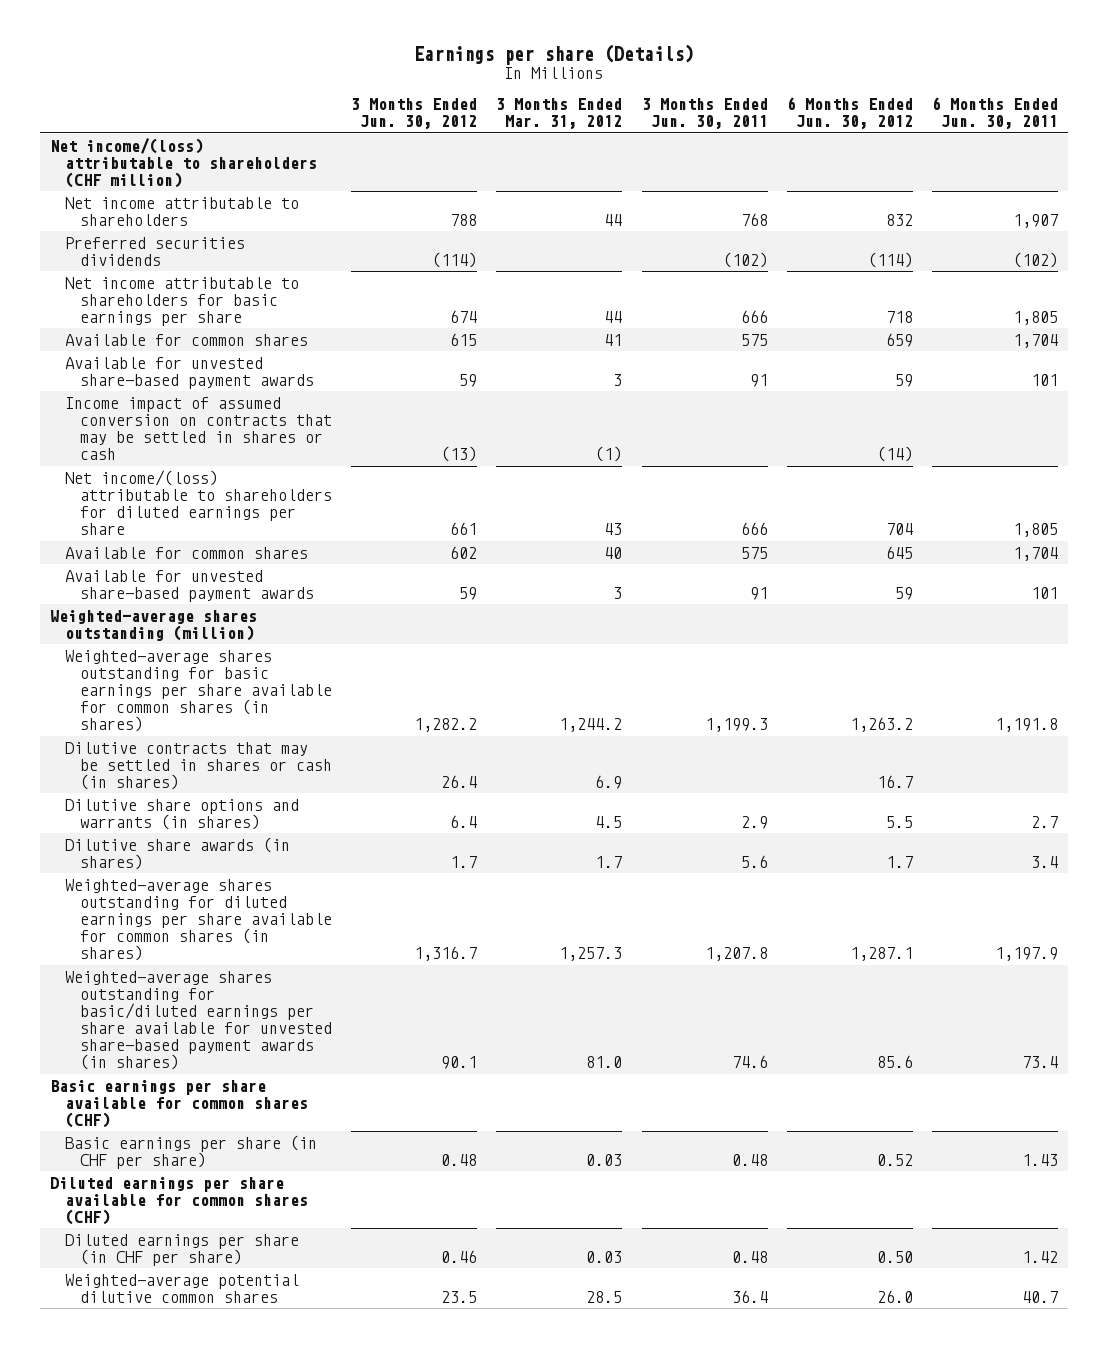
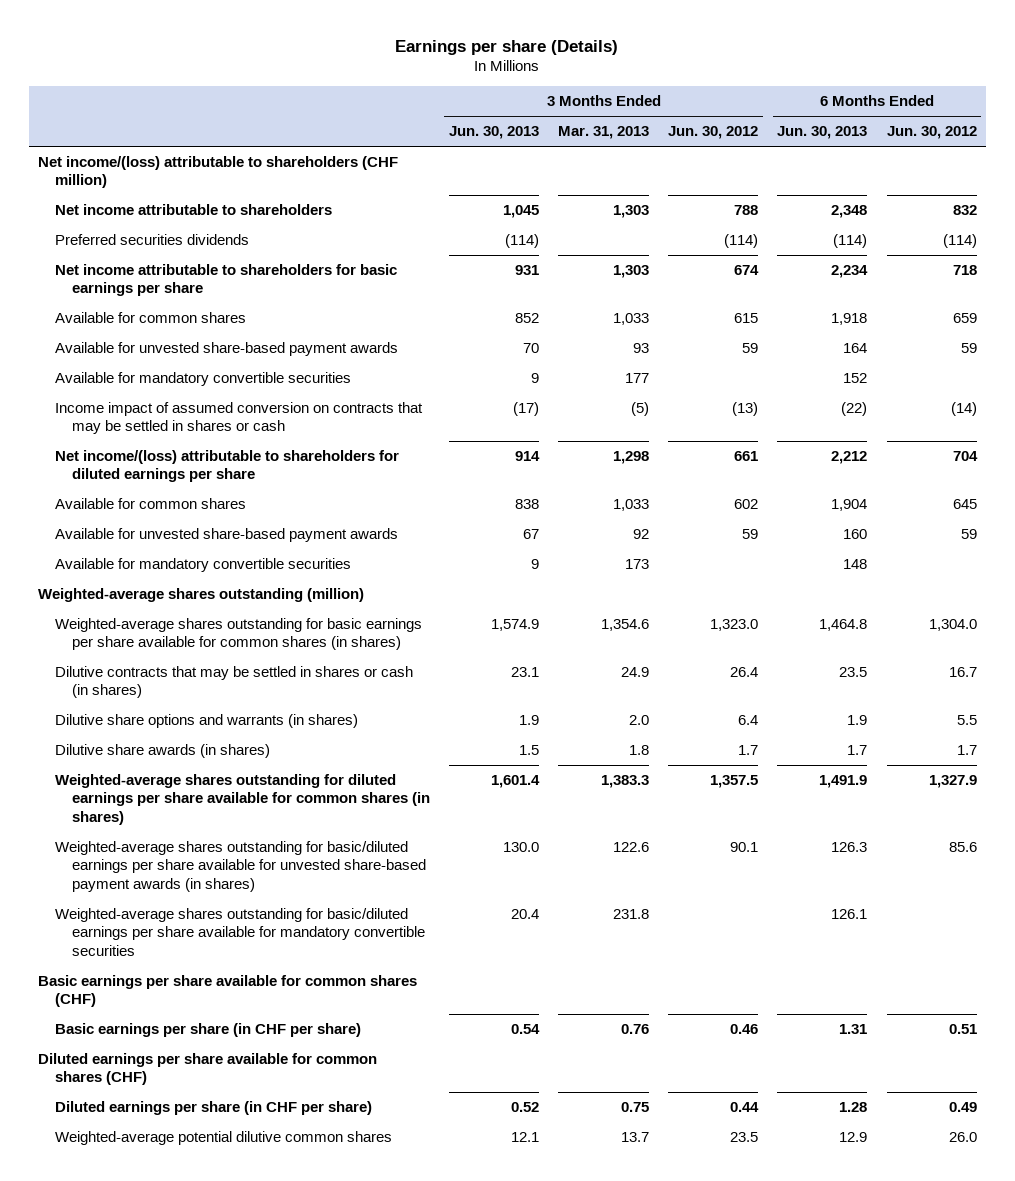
- | 3 Months Ended Jun. 30, 2012 | 3 Months Ended Mar. 31, 2012 | 3 Months Ended Jun. 30, 2011 | 6 Months Ended Jun. 30, 2012 | 6 Months Ended Jun. 30, 2011
+ | 3 Months Ended Jun. 30, 2013 | 3 Months Ended Mar. 31, 2013 | 3 Months Ended Jun. 30, 2012 | 6 Months Ended Jun. 30, 2013 | 6 Months Ended Jun. 30, 2012
+ Available for mandatory convertible securities | 9 | 177 | | 152 |
+ Available for mandatory convertible securities | 9 | 173 | | 148 |
- Weighted-average shares outstanding for basic earnings per share available for common shares (in shares) | 1,282.2 | 1,244.2 | 1,199.3 | 1,263.2 | 1,191.8
+ Weighted-average shares outstanding for basic earnings per share available for common shares (in shares) | 1,574.9 | 1,354.6 | 1,323.0 | 1,464.8 | 1,304.0
- Weighted-average shares outstanding for diluted earnings per share available for common shares (in shares) | 1,316.7 | 1,257.3 | 1,207.8 | 1,287.1 | 1,197.9
+ Weighted-average shares outstanding for diluted earnings per share available for common shares (in shares) | 1,601.4 | 1,383.3 | 1,357.5 | 1,491.9 | 1,327.9
+ Weighted-average shares outstanding for basic/diluted earnings per share available for mandatory convertible securities | 20.4 | 231.8 | | 126.1 |
- Basic earnings per share (in CHF per share) | 0.48 | 0.03 | 0.48 | 0.52 | 1.43
+ Basic earnings per share (in CHF per share) | 0.54 | 0.76 | 0.46 | 1.31 | 0.51
- Diluted earnings per share (in CHF per share) | 0.46 | 0.03 | 0.48 | 0.50 | 1.42
+ Diluted earnings per share (in CHF per share) | 0.52 | 0.75 | 0.44 | 1.28 | 0.49

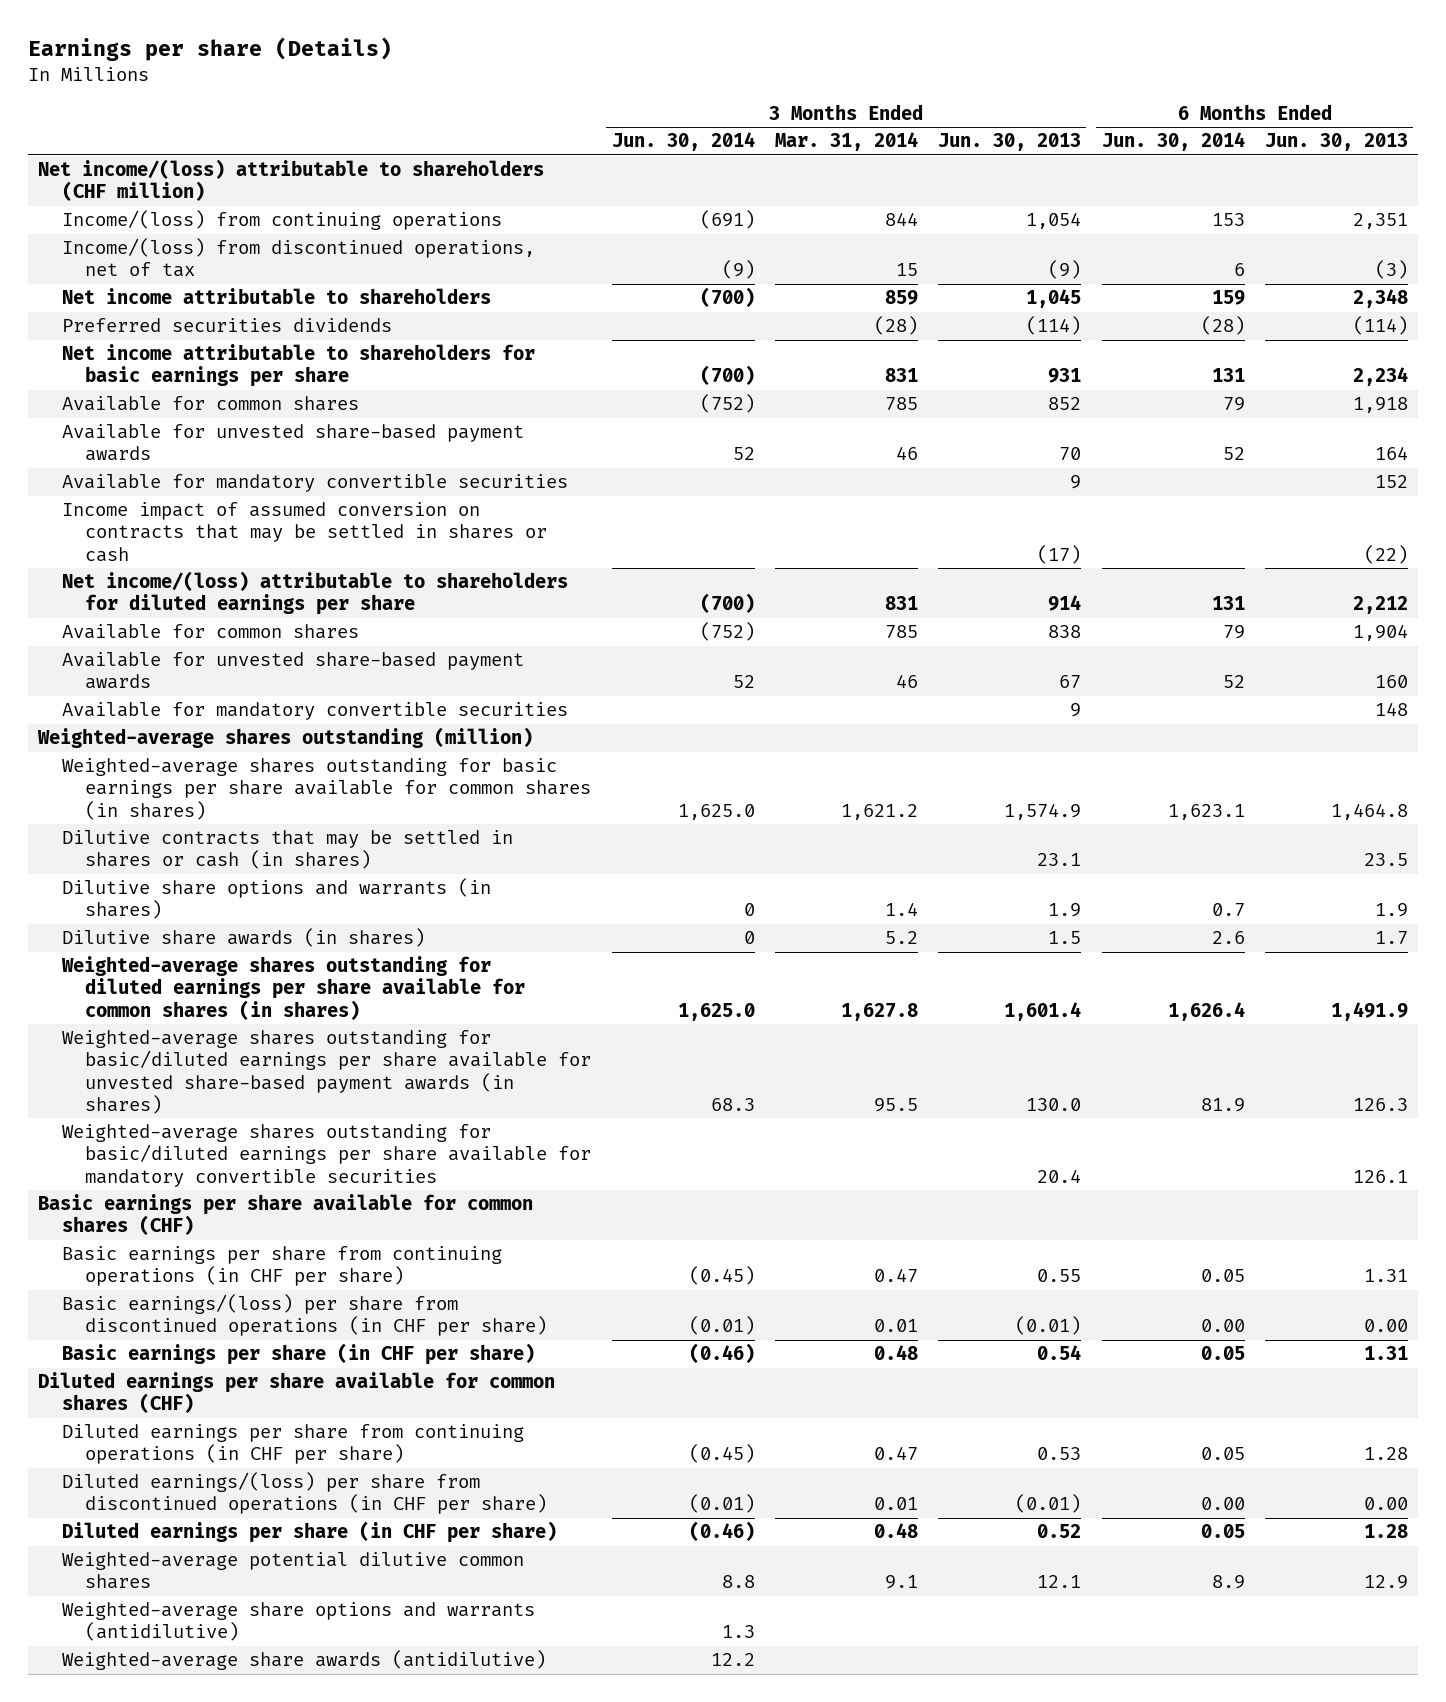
- | 3 Months Ended Jun. 30, 2013 | 3 Months Ended Mar. 31, 2013 | 3 Months Ended Jun. 30, 2012 | 6 Months Ended Jun. 30, 2013 | 6 Months Ended Jun. 30, 2012
+ | 3 Months Ended Jun. 30, 2014 | 3 Months Ended Mar. 31, 2014 | 3 Months Ended Jun. 30, 2013 | 6 Months Ended Jun. 30, 2014 | 6 Months Ended Jun. 30, 2013
+ Income/(loss) from continuing operations | (691) | 844 | 1,054 | 153 | 2,351
+ Income/(loss) from discontinued operations, net of tax | (9) | 15 | (9) | 6 | (3)
+ Basic earnings per share from continuing operations (in CHF per share) | (0.45) | 0.47 | 0.55 | 0.05 | 1.31
+ Basic earnings/(loss) per share from discontinued operations (in CHF per share) | (0.01) | 0.01 | (0.01) | 0.00 | 0.00
+ Diluted earnings per share from continuing operations (in CHF per share) | (0.45) | 0.47 | 0.53 | 0.05 | 1.28
+ Diluted earnings/(loss) per share from discontinued operations (in CHF per share) | (0.01) | 0.01 | (0.01) | 0.00 | 0.00
+ Weighted-average share options and warrants (antidilutive) | 1.3 | | | |
+ Weighted-average share awards (antidilutive) | 12.2 | | | |

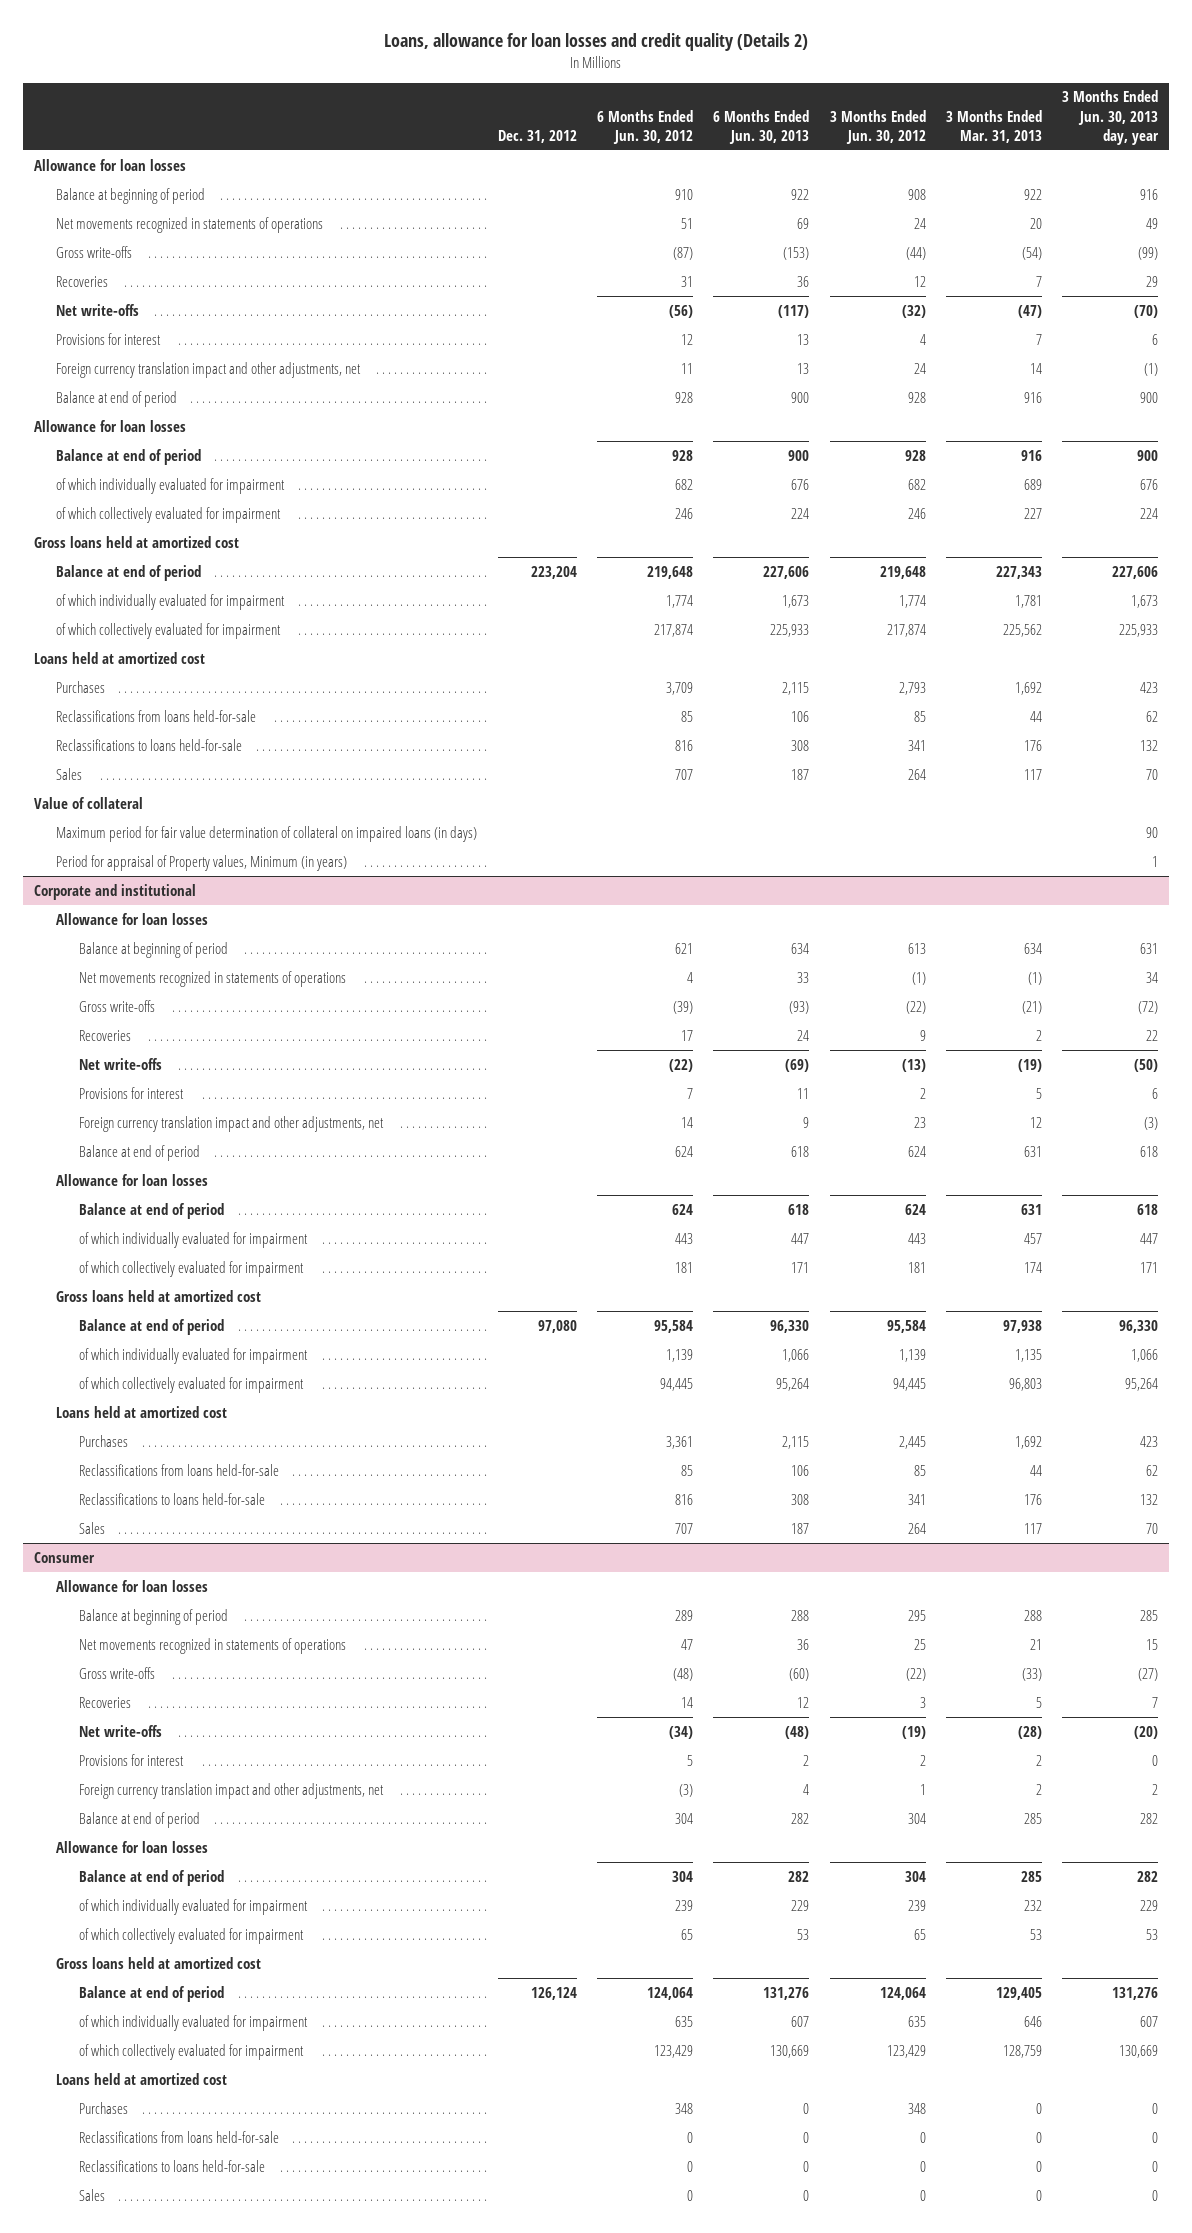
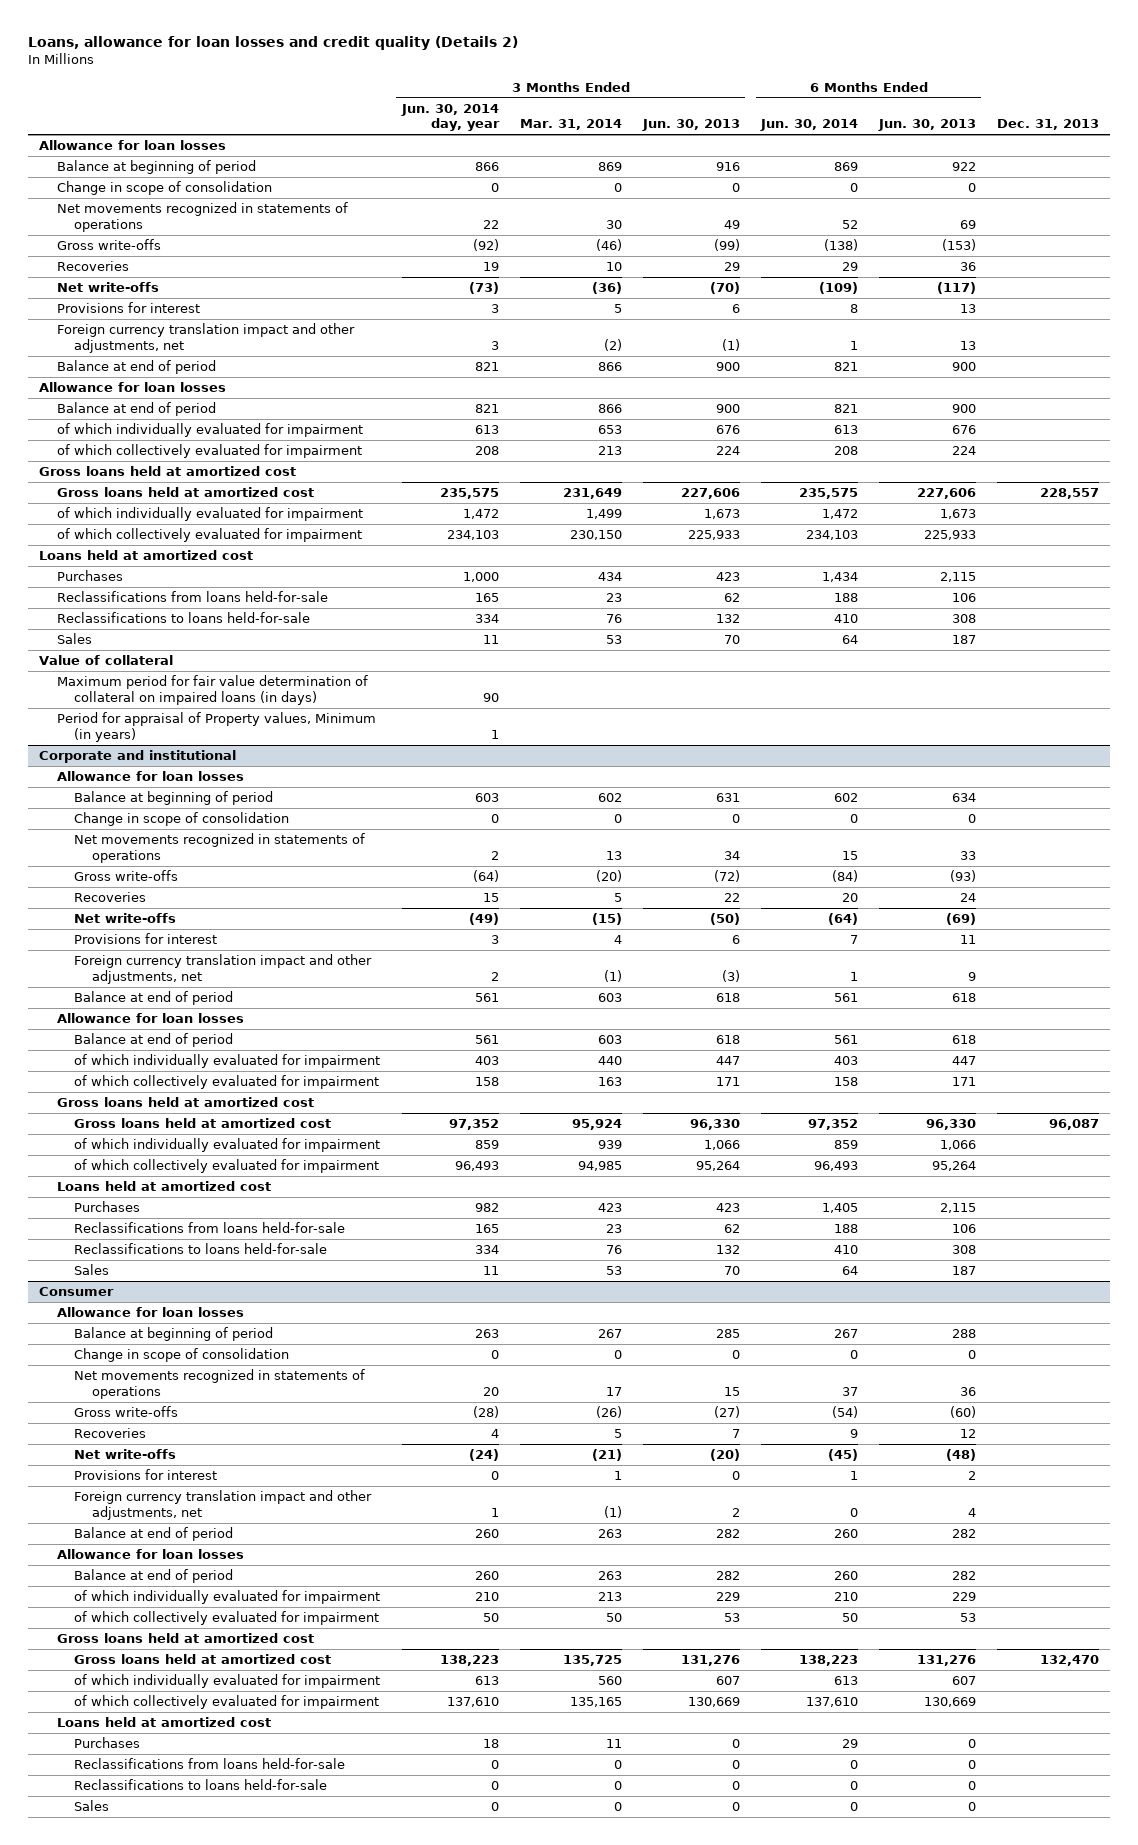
- | Dec. 31, 2012 | 6 Months Ended Jun. 30, 2012 | 6 Months Ended Jun. 30, 2013 | 3 Months Ended Jun. 30, 2012 | 3 Months Ended Mar. 31, 2013 | 3 Months Ended Jun. 30, 2013 day, year
+ | 3 Months Ended Jun. 30, 2014 day, year | 3 Months Ended Mar. 31, 2014 | 3 Months Ended Jun. 30, 2013 | 6 Months Ended Jun. 30, 2014 | 6 Months Ended Jun. 30, 2013 | Dec. 31, 2013
+ Change in scope of consolidation | 0 | 0 | 0 | 0 | 0 |
- Balance at end of period | 223,204 | 219,648 | 227,606 | 219,648 | 227,343 | 227,606
+ Gross loans held at amortized cost | 235,575 | 231,649 | 227,606 | 235,575 | 227,606 | 228,557
@ Corporate and institutional
+ Change in scope of consolidation | 0 | 0 | 0 | 0 | 0 |
- Balance at end of period | 97,080 | 95,584 | 96,330 | 95,584 | 97,938 | 96,330
+ Gross loans held at amortized cost | 97,352 | 95,924 | 96,330 | 97,352 | 96,330 | 96,087
@ Consumer
+ Change in scope of consolidation | 0 | 0 | 0 | 0 | 0 |
- Balance at end of period | 126,124 | 124,064 | 131,276 | 124,064 | 129,405 | 131,276
+ Gross loans held at amortized cost | 138,223 | 135,725 | 131,276 | 138,223 | 131,276 | 132,470

